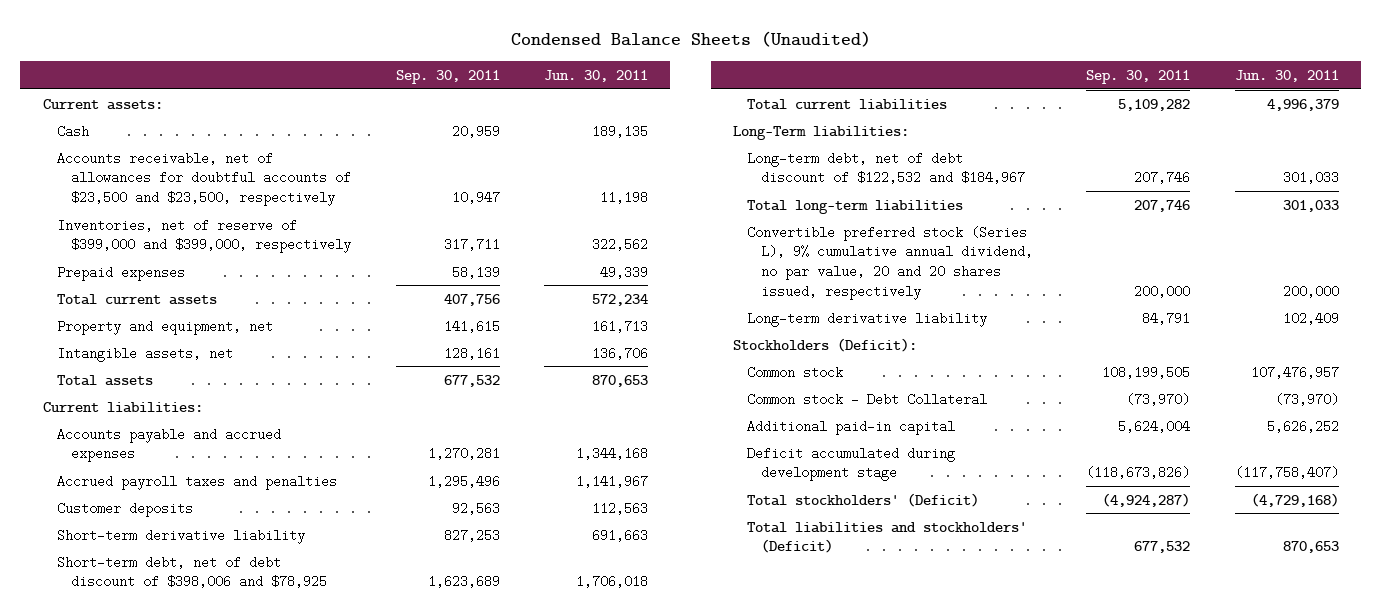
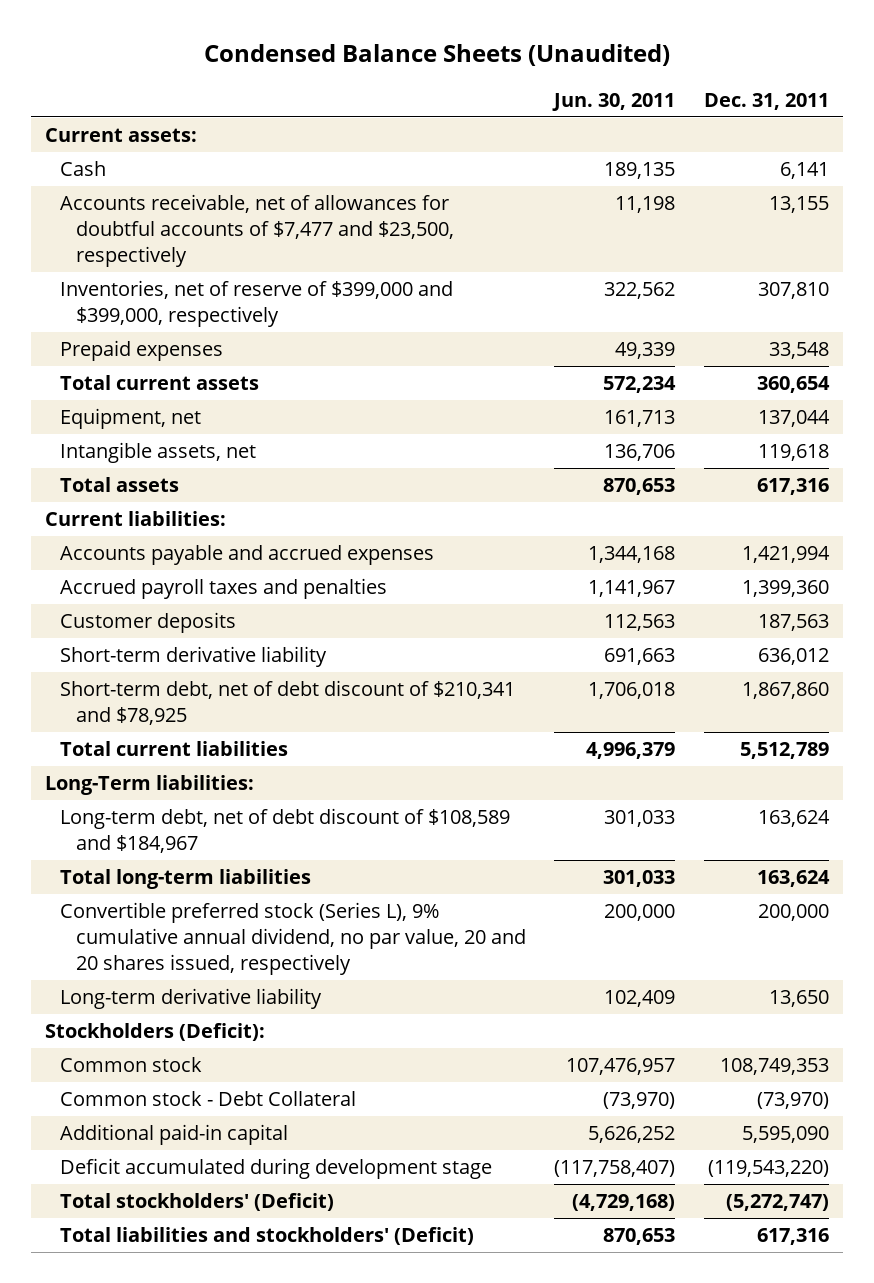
- | Sep. 30, 2011 | Jun. 30, 2011
+ | Jun. 30, 2011 | Dec. 31, 2011
- Accounts receivable, net of allowances for doubtful accounts of $23,500 and $23,500, respectively | 10,947 | 11,198
+ Accounts receivable, net of allowances for doubtful accounts of $7,477 and $23,500, respectively | 11,198 | 13,155
- Property and equipment, net | 141,615 | 161,713
+ Equipment, net | 161,713 | 137,044
- Short-term debt, net of debt discount of $398,006 and $78,925 | 1,623,689 | 1,706,018
+ Short-term debt, net of debt discount of $210,341 and $78,925 | 1,706,018 | 1,867,860
- Long-term debt, net of debt discount of $122,532 and $184,967 | 207,746 | 301,033
+ Long-term debt, net of debt discount of $108,589 and $184,967 | 301,033 | 163,624

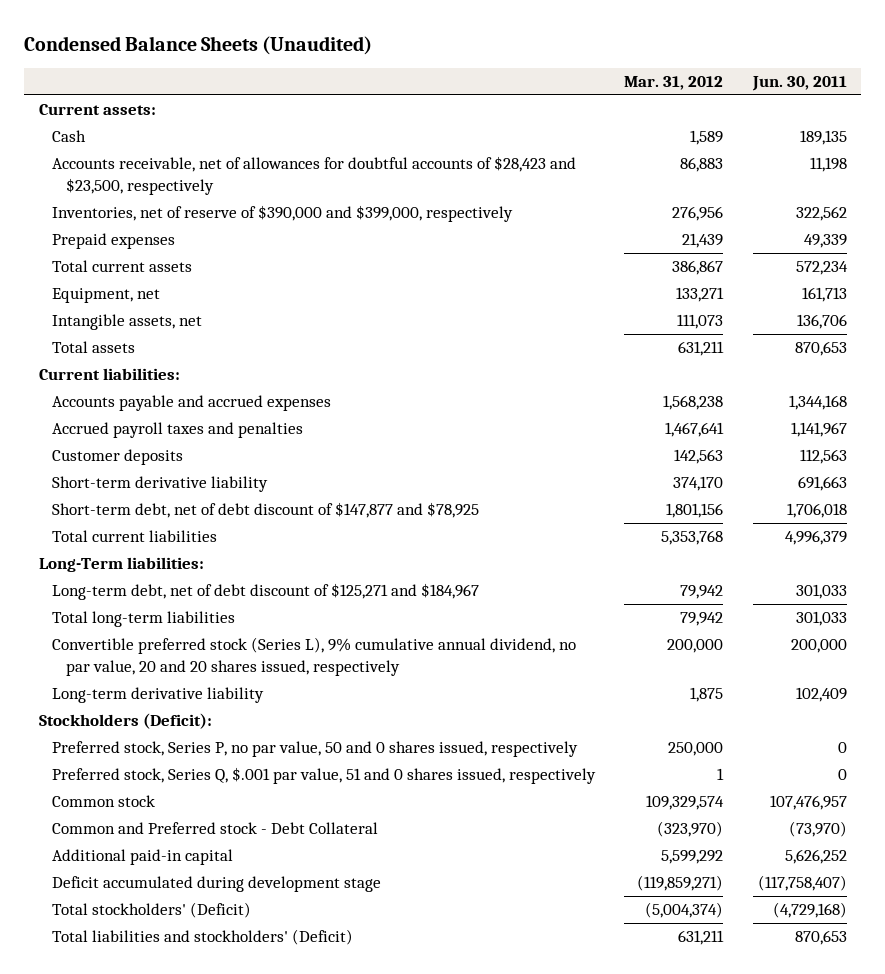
- | Jun. 30, 2011 | Dec. 31, 2011
+ | Mar. 31, 2012 | Jun. 30, 2011
- Accounts receivable, net of allowances for doubtful accounts of $7,477 and $23,500, respectively | 11,198 | 13,155
- Inventories, net of reserve of $399,000 and $399,000, respectively | 322,562 | 307,810
+ Accounts receivable, net of allowances for doubtful accounts of $28,423 and $23,500, respectively | 86,883 | 11,198
+ Inventories, net of reserve of $390,000 and $399,000, respectively | 276,956 | 322,562
- Short-term debt, net of debt discount of $210,341 and $78,925 | 1,706,018 | 1,867,860
+ Short-term debt, net of debt discount of $147,877 and $78,925 | 1,801,156 | 1,706,018
- Long-term debt, net of debt discount of $108,589 and $184,967 | 301,033 | 163,624
+ Long-term debt, net of debt discount of $125,271 and $184,967 | 79,942 | 301,033
+ Preferred stock, Series P, no par value, 50 and 0 shares issued, respectively | 250,000 | 0
+ Preferred stock, Series Q, $.001 par value, 51 and 0 shares issued, respectively | 1 | 0
- Common stock - Debt Collateral | (73,970) | (73,970)
+ Common and Preferred stock - Debt Collateral | (323,970) | (73,970)

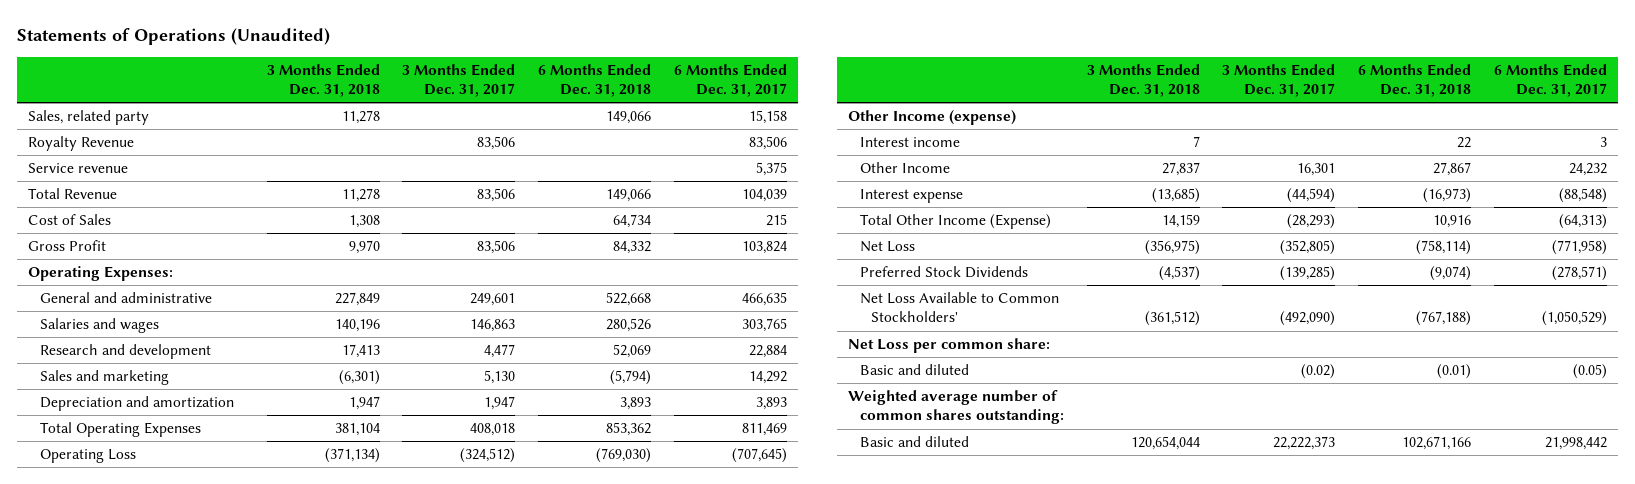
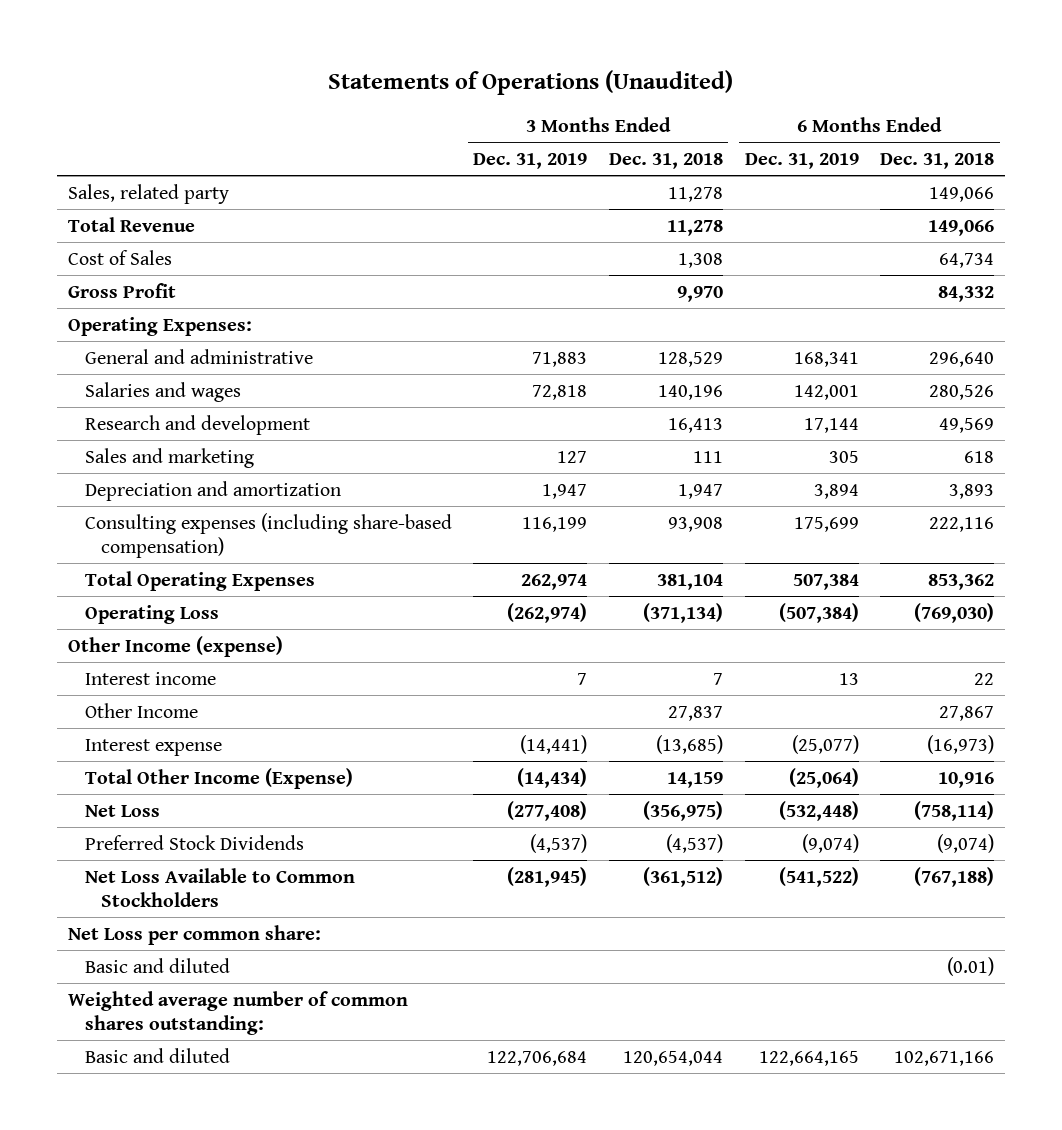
- | 3 Months Ended Dec. 31, 2018 | 3 Months Ended Dec. 31, 2017 | 6 Months Ended Dec. 31, 2018 | 6 Months Ended Dec. 31, 2017
+ | 3 Months Ended Dec. 31, 2019 | 3 Months Ended Dec. 31, 2018 | 6 Months Ended Dec. 31, 2019 | 6 Months Ended Dec. 31, 2018
- Royalty Revenue | | 83,506 | | 83,506
- Service revenue | | | | 5,375
- General and administrative | 227,849 | 249,601 | 522,668 | 466,635
+ General and administrative | 71,883 | 128,529 | 168,341 | 296,640
- Research and development | 17,413 | 4,477 | 52,069 | 22,884
- Sales and marketing | (6,301) | 5,130 | (5,794) | 14,292
+ Research and development | | 16,413 | 17,144 | 49,569
+ Sales and marketing | 127 | 111 | 305 | 618
+ Consulting expenses (including share-based compensation) | 116,199 | 93,908 | 175,699 | 222,116
- Net Loss Available to Common Stockholders' | (361,512) | (492,090) | (767,188) | (1,050,529)
+ Net Loss Available to Common Stockholders | (281,945) | (361,512) | (541,522) | (767,188)

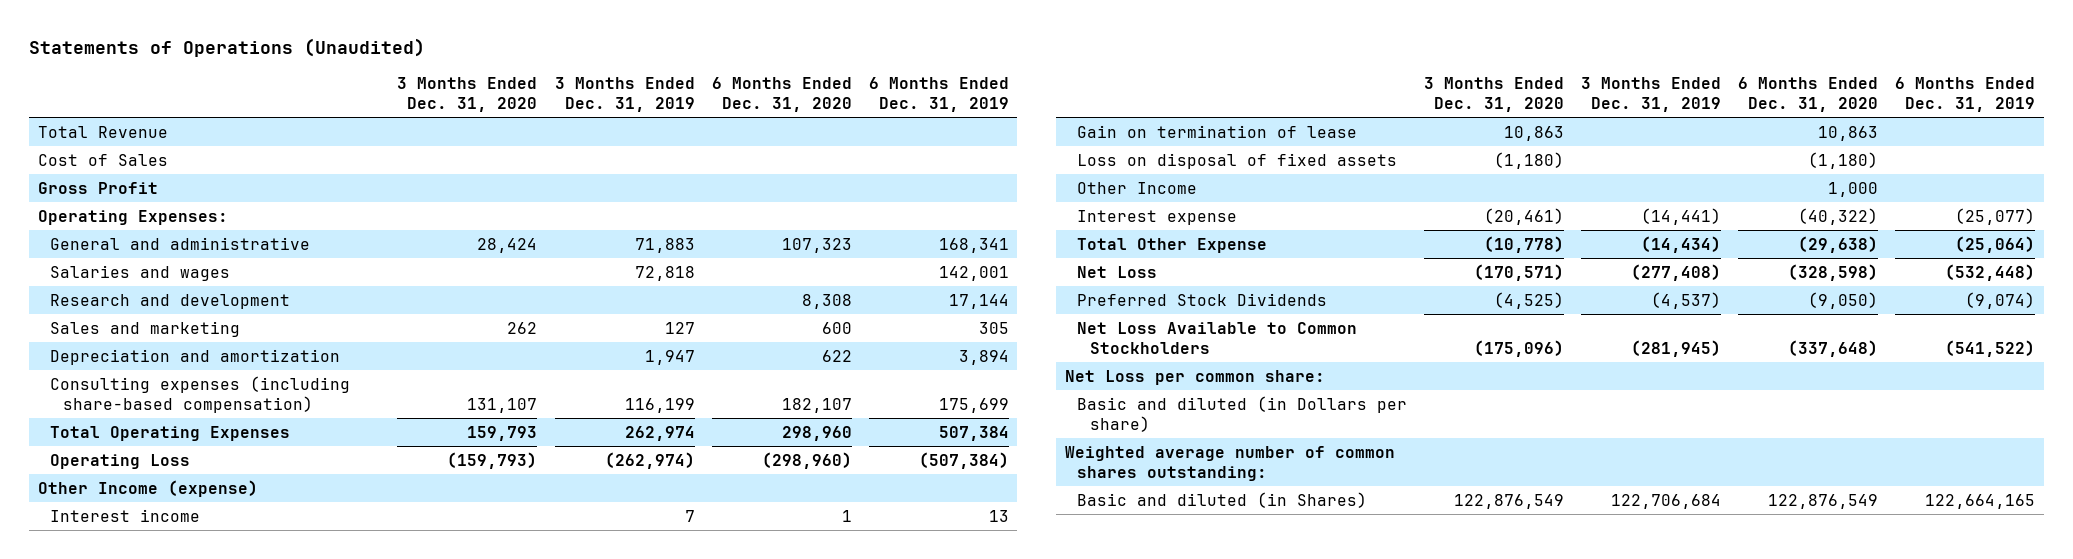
- | 3 Months Ended Dec. 31, 2019 | 3 Months Ended Dec. 31, 2018 | 6 Months Ended Dec. 31, 2019 | 6 Months Ended Dec. 31, 2018
+ | 3 Months Ended Dec. 31, 2020 | 3 Months Ended Dec. 31, 2019 | 6 Months Ended Dec. 31, 2020 | 6 Months Ended Dec. 31, 2019
- Sales, related party | | 11,278 | | 149,066
+ Gain on termination of lease | 10,863 | | 10,863 |
+ Loss on disposal of fixed assets | (1,180) | | (1,180) |
- Total Other Income (Expense) | (14,434) | 14,159 | (25,064) | 10,916
+ Total Other Expense | (10,778) | (14,434) | (29,638) | (25,064)
- Basic and diluted | | | | (0.01)
+ Basic and diluted (in Dollars per share)
- Basic and diluted | 122,706,684 | 120,654,044 | 122,664,165 | 102,671,166
+ Basic and diluted (in Shares) | 122,876,549 | 122,706,684 | 122,876,549 | 122,664,165

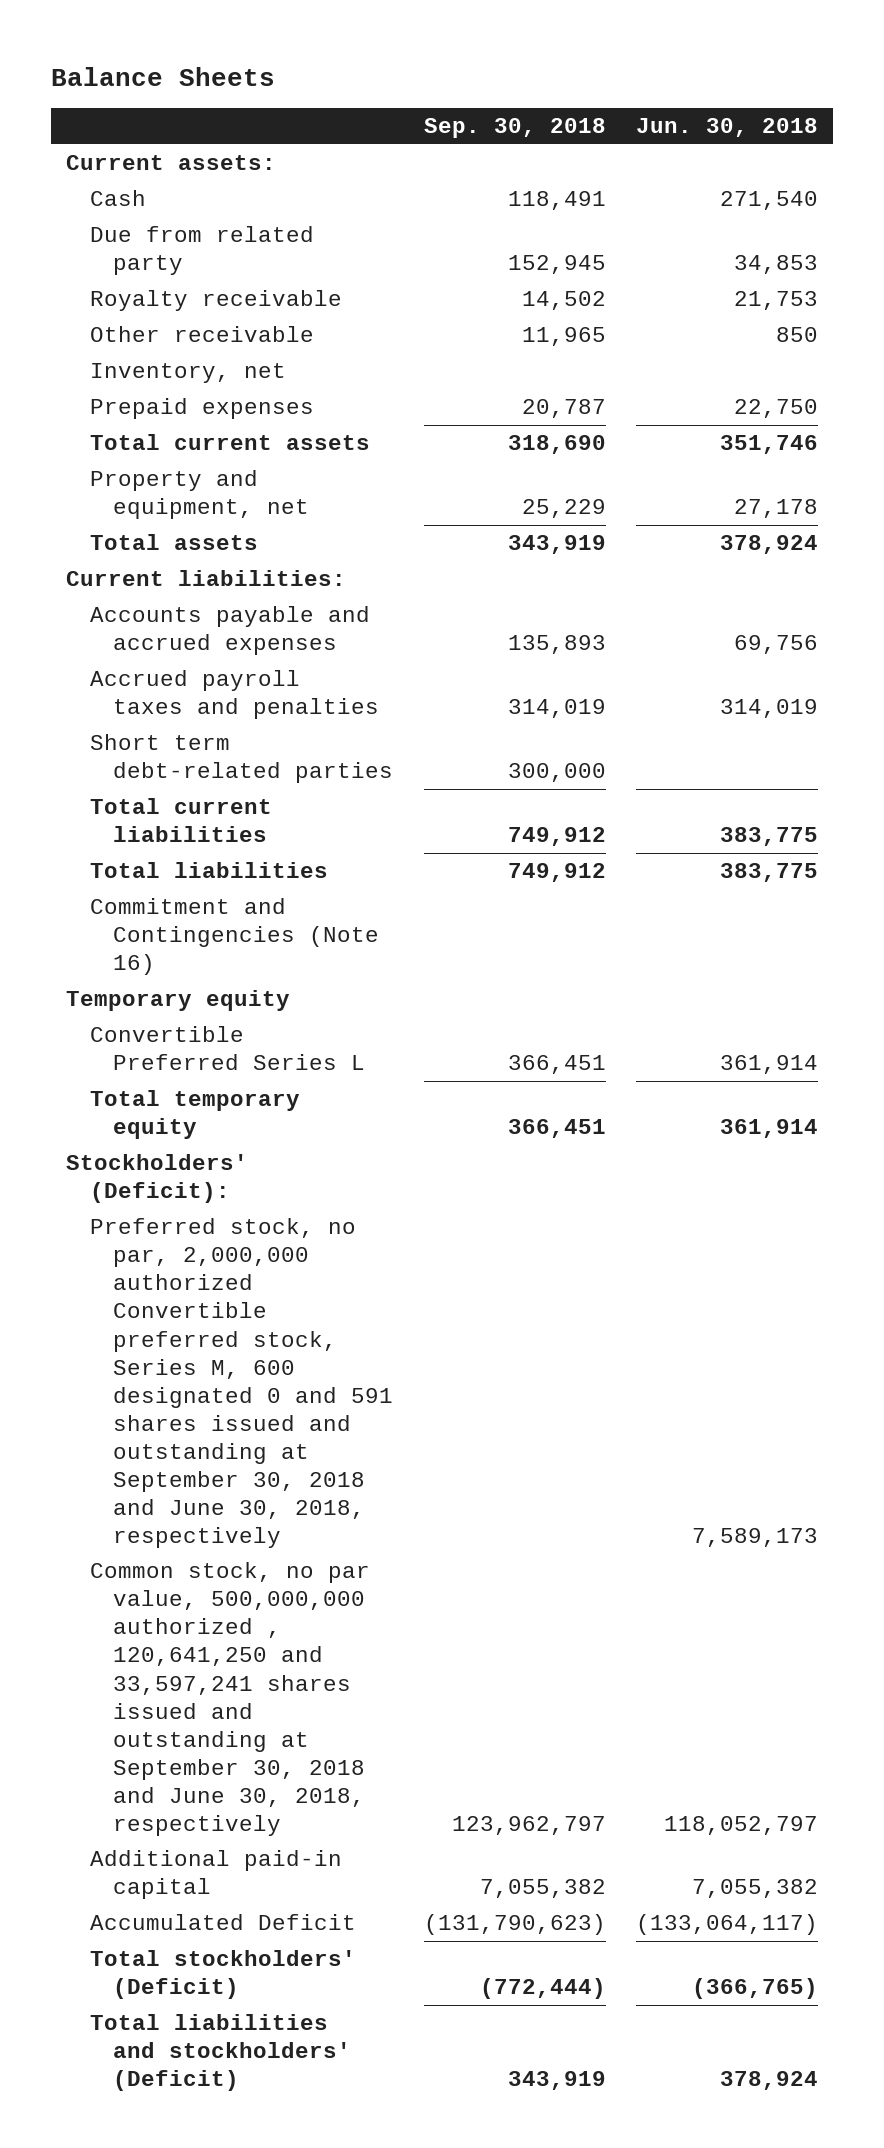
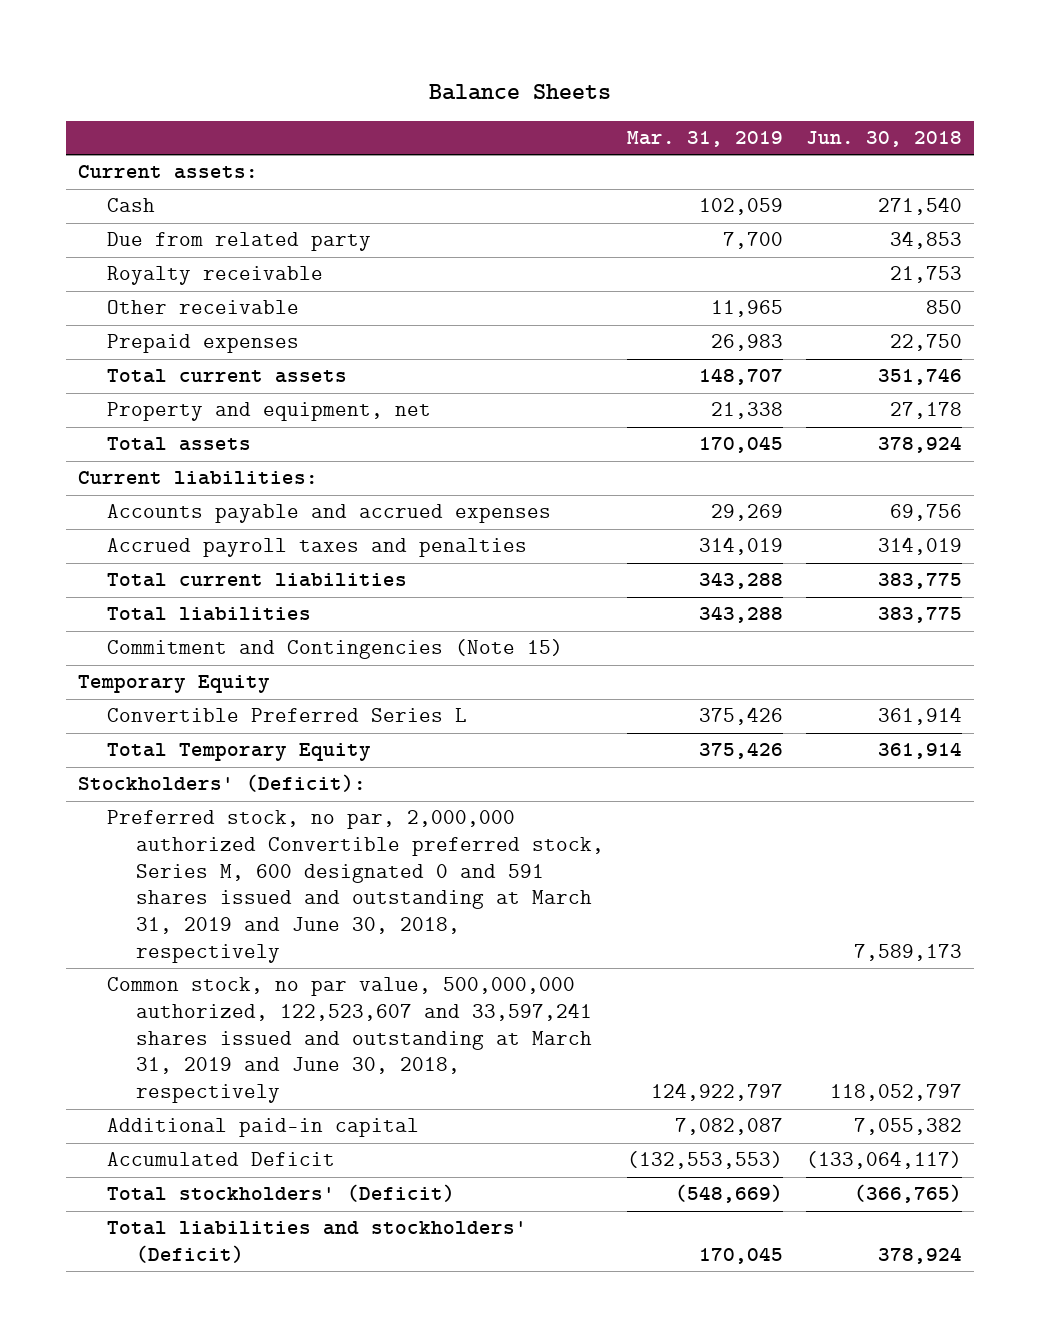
- | Sep. 30, 2018 | Jun. 30, 2018
+ | Mar. 31, 2019 | Jun. 30, 2018
- Inventory, net
- Short term debt-related parties | 300,000 |
- Commitment and Contingencies (Note 16)
- Temporary equity
+ Commitment and Contingencies (Note 15)
+ Temporary Equity
- Total temporary equity | 366,451 | 361,914
+ Total Temporary Equity | 375,426 | 361,914
- Preferred stock, no par, 2,000,000 authorized Convertible preferred stock, Series M, 600 designated 0 and 591 shares issued and outstanding at September 30, 2018 and June 30, 2018, respectively | | 7,589,173
- Common stock, no par value, 500,000,000 authorized , 120,641,250 and 33,597,241 shares issued and outstanding at September 30, 2018 and June 30, 2018, respectively | 123,962,797 | 118,052,797
+ Preferred stock, no par, 2,000,000 authorized Convertible preferred stock, Series M, 600 designated 0 and 591 shares issued and outstanding at March 31, 2019 and June 30, 2018, respectively | | 7,589,173
+ Common stock, no par value, 500,000,000 authorized, 122,523,607 and 33,597,241 shares issued and outstanding at March 31, 2019 and June 30, 2018, respectively | 124,922,797 | 118,052,797

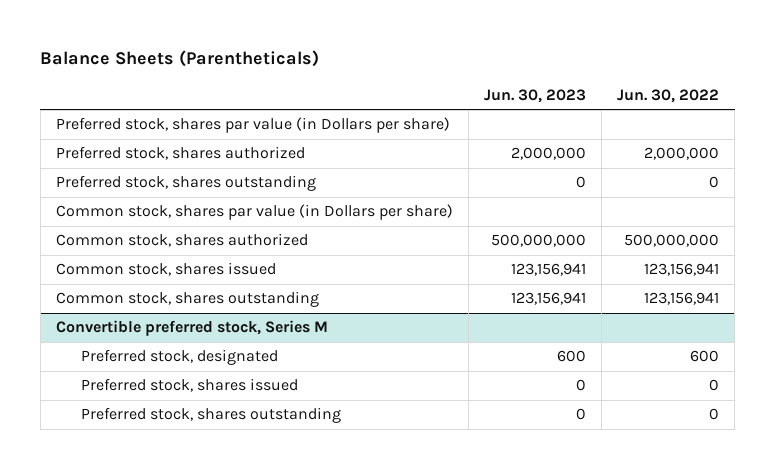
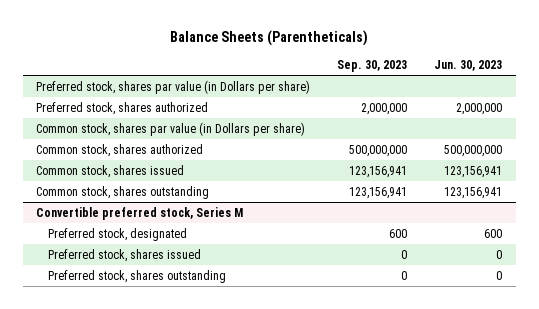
- | Jun. 30, 2023 | Jun. 30, 2022
+ | Sep. 30, 2023 | Jun. 30, 2023
- Preferred stock, shares outstanding | 0 | 0

